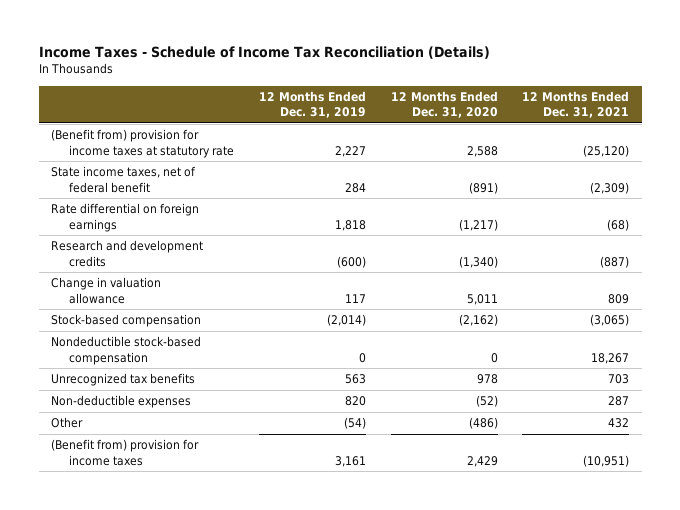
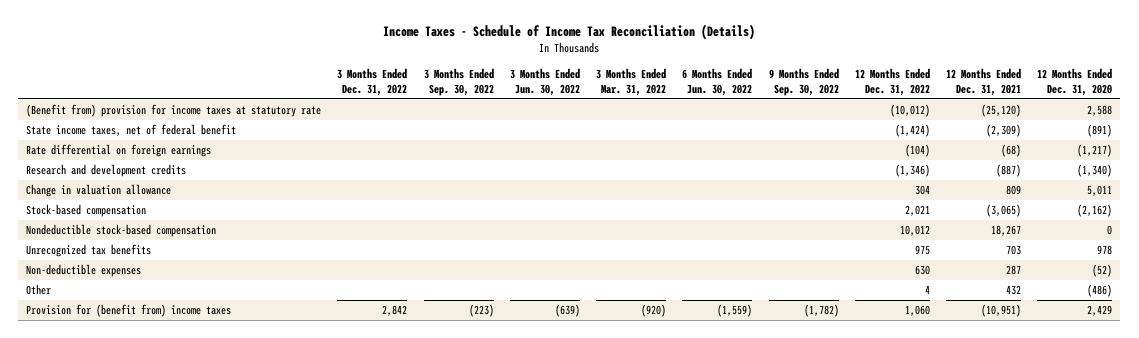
- | 12 Months Ended Dec. 31, 2019 | 12 Months Ended Dec. 31, 2020 | 12 Months Ended Dec. 31, 2021
+ | 3 Months Ended Dec. 31, 2022 | 3 Months Ended Sep. 30, 2022 | 3 Months Ended Jun. 30, 2022 | 3 Months Ended Mar. 31, 2022 | 6 Months Ended Jun. 30, 2022 | 9 Months Ended Sep. 30, 2022 | 12 Months Ended Dec. 31, 2022 | 12 Months Ended Dec. 31, 2021 | 12 Months Ended Dec. 31, 2020
- (Benefit from) provision for income taxes | 3,161 | 2,429 | (10,951)
+ Provision for (benefit from) income taxes | 2,842 | (223) | (639) | (920) | (1,559) | (1,782) | 1,060 | (10,951) | 2,429

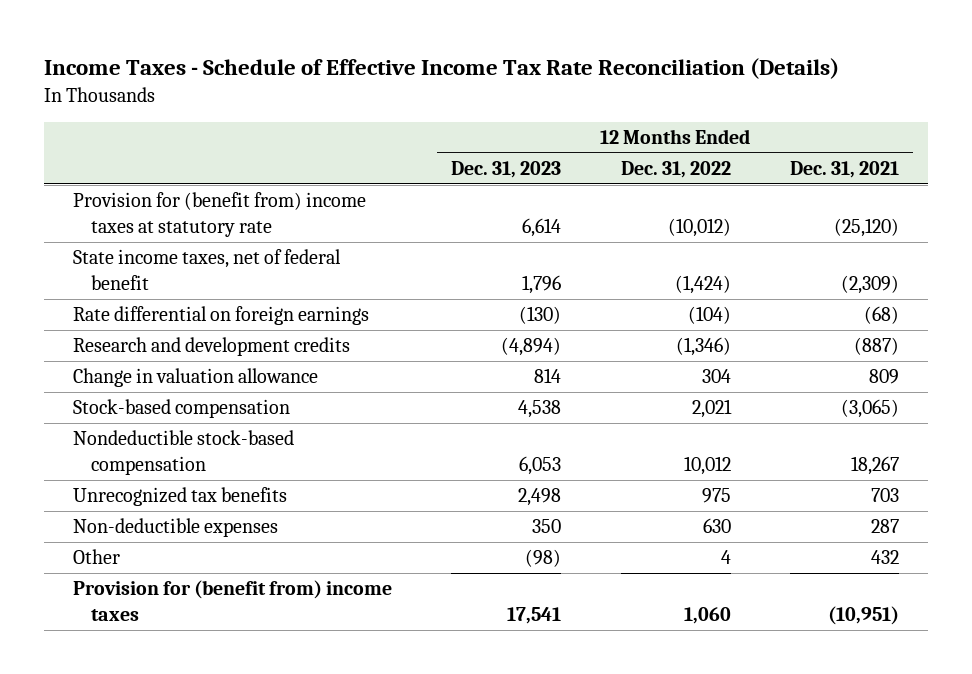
- Income Taxes - Schedule of Income Tax Reconciliation (Details)
+ Income Taxes - Schedule of Effective Income Tax Rate Reconciliation (Details)
- | 3 Months Ended Dec. 31, 2022 | 3 Months Ended Sep. 30, 2022 | 3 Months Ended Jun. 30, 2022 | 3 Months Ended Mar. 31, 2022 | 6 Months Ended Jun. 30, 2022 | 9 Months Ended Sep. 30, 2022 | 12 Months Ended Dec. 31, 2022 | 12 Months Ended Dec. 31, 2021 | 12 Months Ended Dec. 31, 2020
+ | 12 Months Ended Dec. 31, 2023 | 12 Months Ended Dec. 31, 2022 | 12 Months Ended Dec. 31, 2021
- (Benefit from) provision for income taxes at statutory rate | | | | | | | (10,012) | (25,120) | 2,588
+ Provision for (benefit from) income taxes at statutory rate | 6,614 | (10,012) | (25,120)

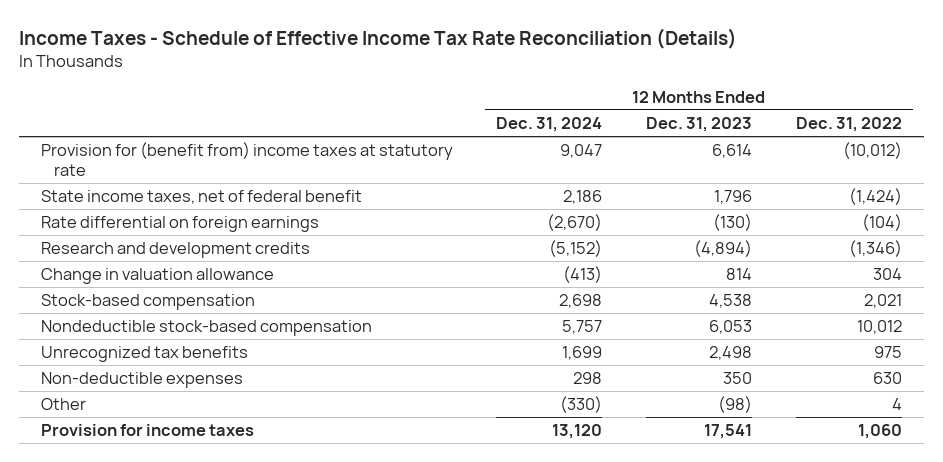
- | 12 Months Ended Dec. 31, 2023 | 12 Months Ended Dec. 31, 2022 | 12 Months Ended Dec. 31, 2021
+ | 12 Months Ended Dec. 31, 2024 | 12 Months Ended Dec. 31, 2023 | 12 Months Ended Dec. 31, 2022
- Provision for (benefit from) income taxes | 17,541 | 1,060 | (10,951)
+ Provision for income taxes | 13,120 | 17,541 | 1,060

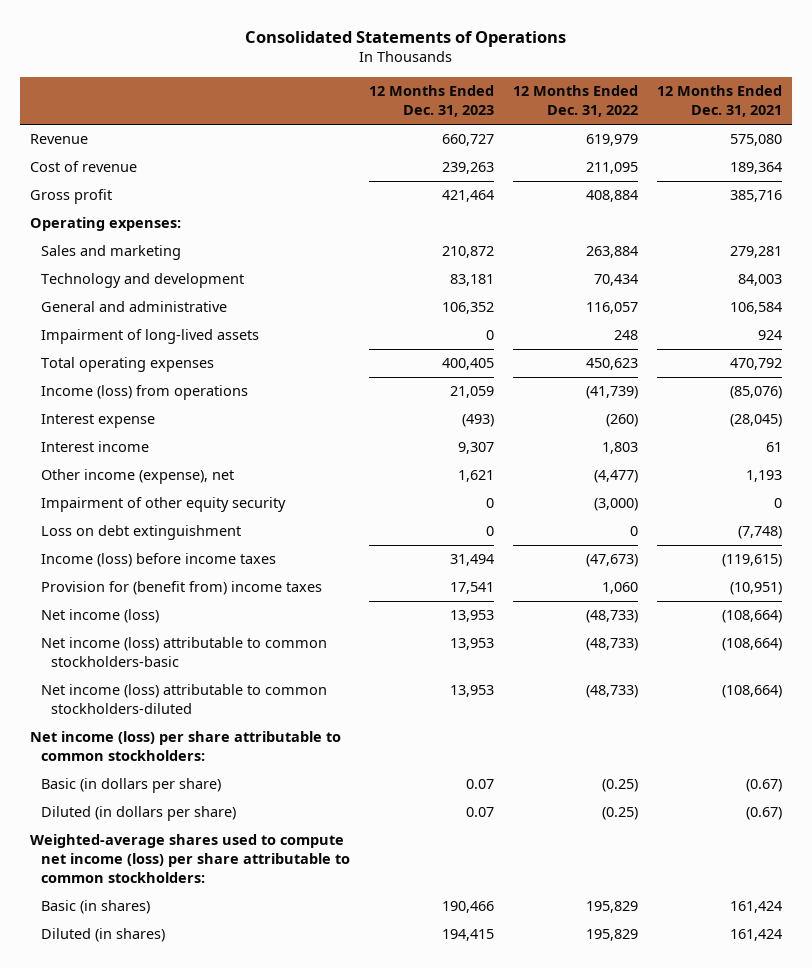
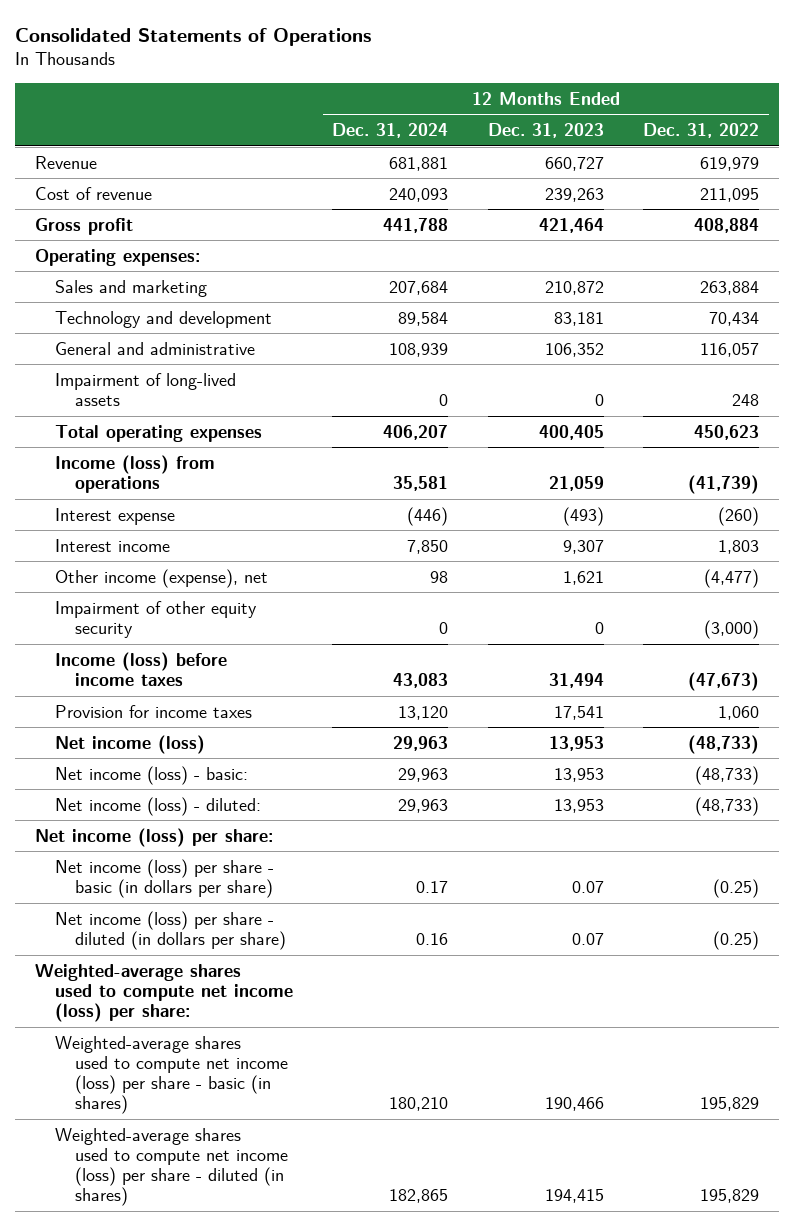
- | 12 Months Ended Dec. 31, 2023 | 12 Months Ended Dec. 31, 2022 | 12 Months Ended Dec. 31, 2021
+ | 12 Months Ended Dec. 31, 2024 | 12 Months Ended Dec. 31, 2023 | 12 Months Ended Dec. 31, 2022
- Loss on debt extinguishment | 0 | 0 | (7,748)
- Provision for (benefit from) income taxes | 17,541 | 1,060 | (10,951)
+ Provision for income taxes | 13,120 | 17,541 | 1,060
- Net income (loss) attributable to common stockholders-basic | 13,953 | (48,733) | (108,664)
- Net income (loss) attributable to common stockholders-diluted | 13,953 | (48,733) | (108,664)
- Net income (loss) per share attributable to common stockholders:
- Basic (in dollars per share) | 0.07 | (0.25) | (0.67)
- Diluted (in dollars per share) | 0.07 | (0.25) | (0.67)
- Weighted-average shares used to compute net income (loss) per share attributable to common stockholders:
- Basic (in shares) | 190,466 | 195,829 | 161,424
- Diluted (in shares) | 194,415 | 195,829 | 161,424
+ Net income (loss) - basic: | 29,963 | 13,953 | (48,733)
+ Net income (loss) - diluted: | 29,963 | 13,953 | (48,733)
+ Net income (loss) per share:
+ Net income (loss) per share - basic (in dollars per share) | 0.17 | 0.07 | (0.25)
+ Net income (loss) per share - diluted (in dollars per share) | 0.16 | 0.07 | (0.25)
+ Weighted-average shares used to compute net income (loss) per share:
+ Weighted-average shares used to compute net income (loss) per share - basic (in shares) | 180,210 | 190,466 | 195,829
+ Weighted-average shares used to compute net income (loss) per share - diluted (in shares) | 182,865 | 194,415 | 195,829

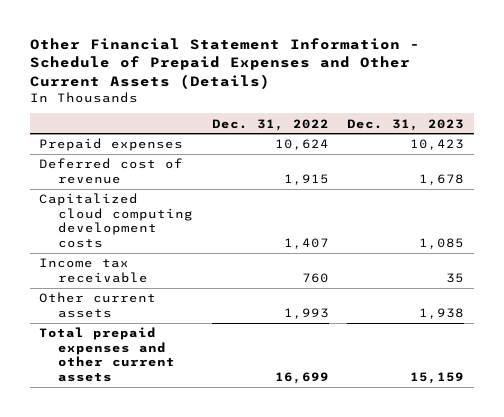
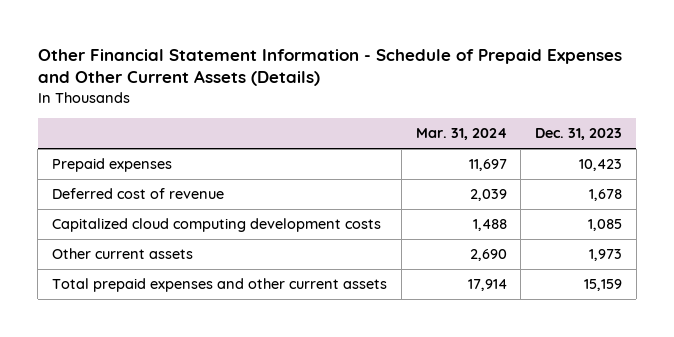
- | Dec. 31, 2022 | Dec. 31, 2023
+ | Mar. 31, 2024 | Dec. 31, 2023
- Income tax receivable | 760 | 35
- Other current assets | 1,993 | 1,938
+ Other current assets | 2,690 | 1,973

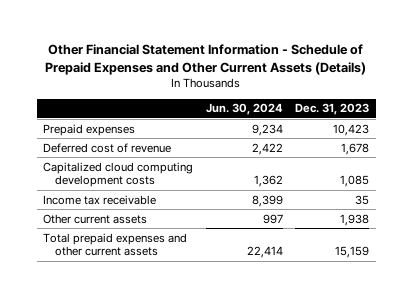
- | Mar. 31, 2024 | Dec. 31, 2023
+ | Jun. 30, 2024 | Dec. 31, 2023
- Other current assets | 2,690 | 1,973
+ Income tax receivable | 8,399 | 35
+ Other current assets | 997 | 1,938

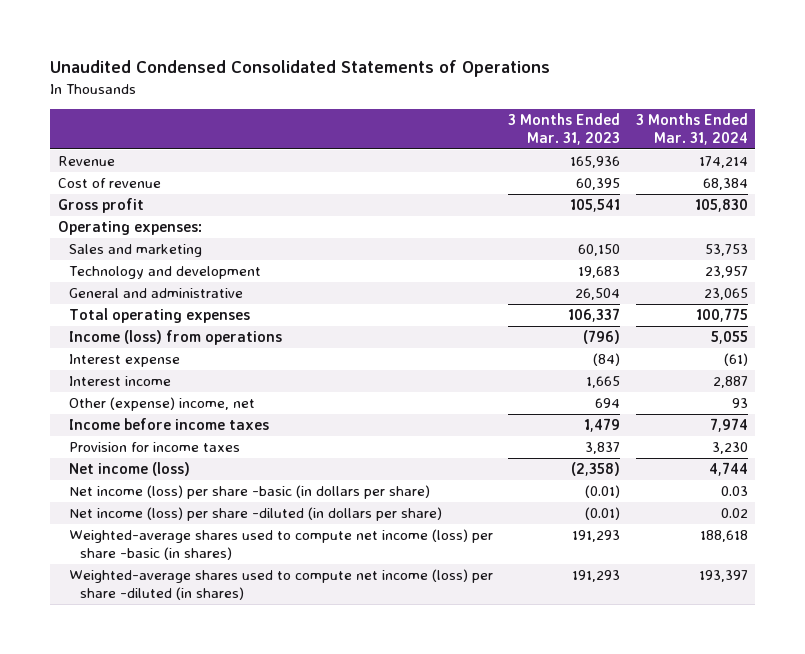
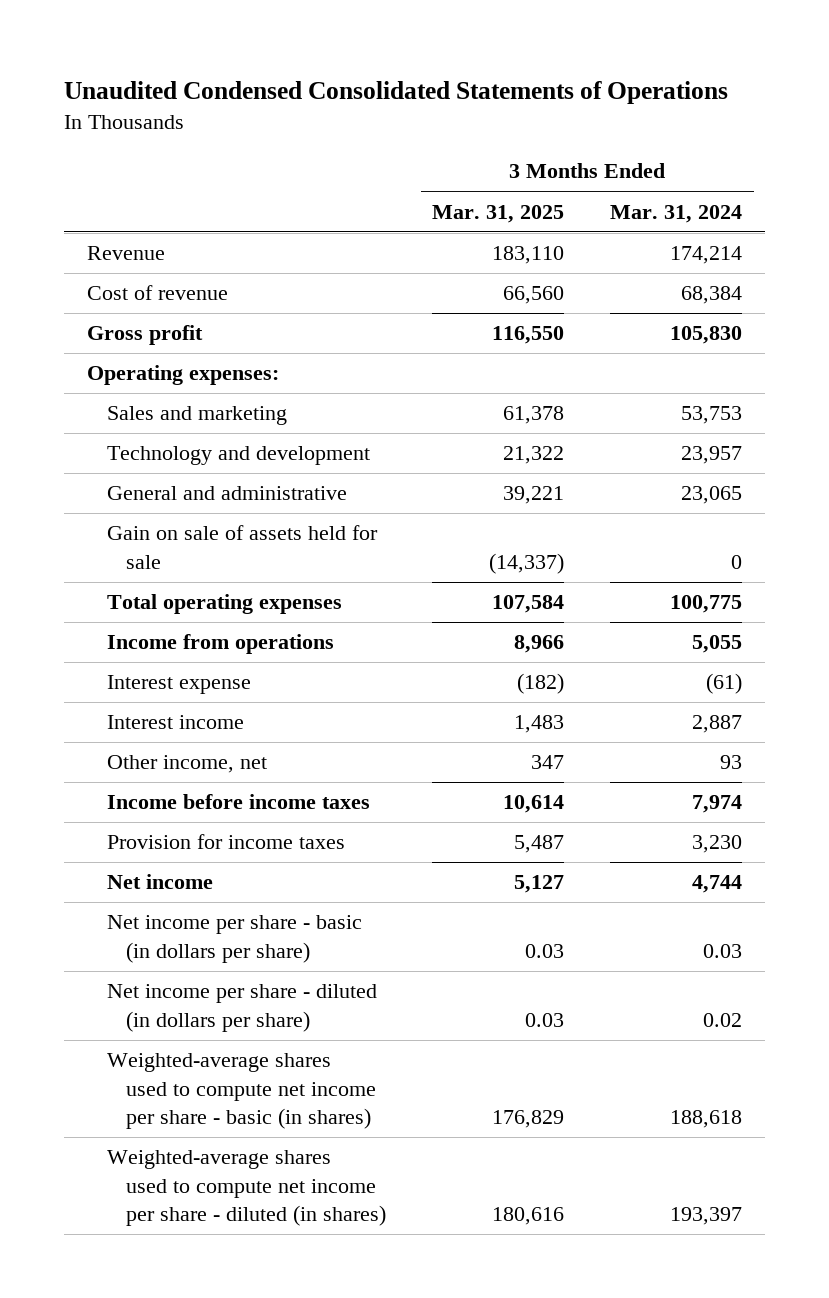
- | 3 Months Ended Mar. 31, 2023 | 3 Months Ended Mar. 31, 2024
+ | 3 Months Ended Mar. 31, 2025 | 3 Months Ended Mar. 31, 2024
+ Gain on sale of assets held for sale | (14,337) | 0
- Income (loss) from operations | (796) | 5,055
+ Income from operations | 8,966 | 5,055
- Other (expense) income, net | 694 | 93
+ Other income, net | 347 | 93
- Net income (loss) | (2,358) | 4,744
- Net income (loss) per share -basic (in dollars per share) | (0.01) | 0.03
- Net income (loss) per share -diluted (in dollars per share) | (0.01) | 0.02
- Weighted-average shares used to compute net income (loss) per share -basic (in shares) | 191,293 | 188,618
- Weighted-average shares used to compute net income (loss) per share -diluted (in shares) | 191,293 | 193,397
+ Net income | 5,127 | 4,744
+ Net income per share - basic (in dollars per share) | 0.03 | 0.03
+ Net income per share - diluted (in dollars per share) | 0.03 | 0.02
+ Weighted-average shares used to compute net income per share - basic (in shares) | 176,829 | 188,618
+ Weighted-average shares used to compute net income per share - diluted (in shares) | 180,616 | 193,397

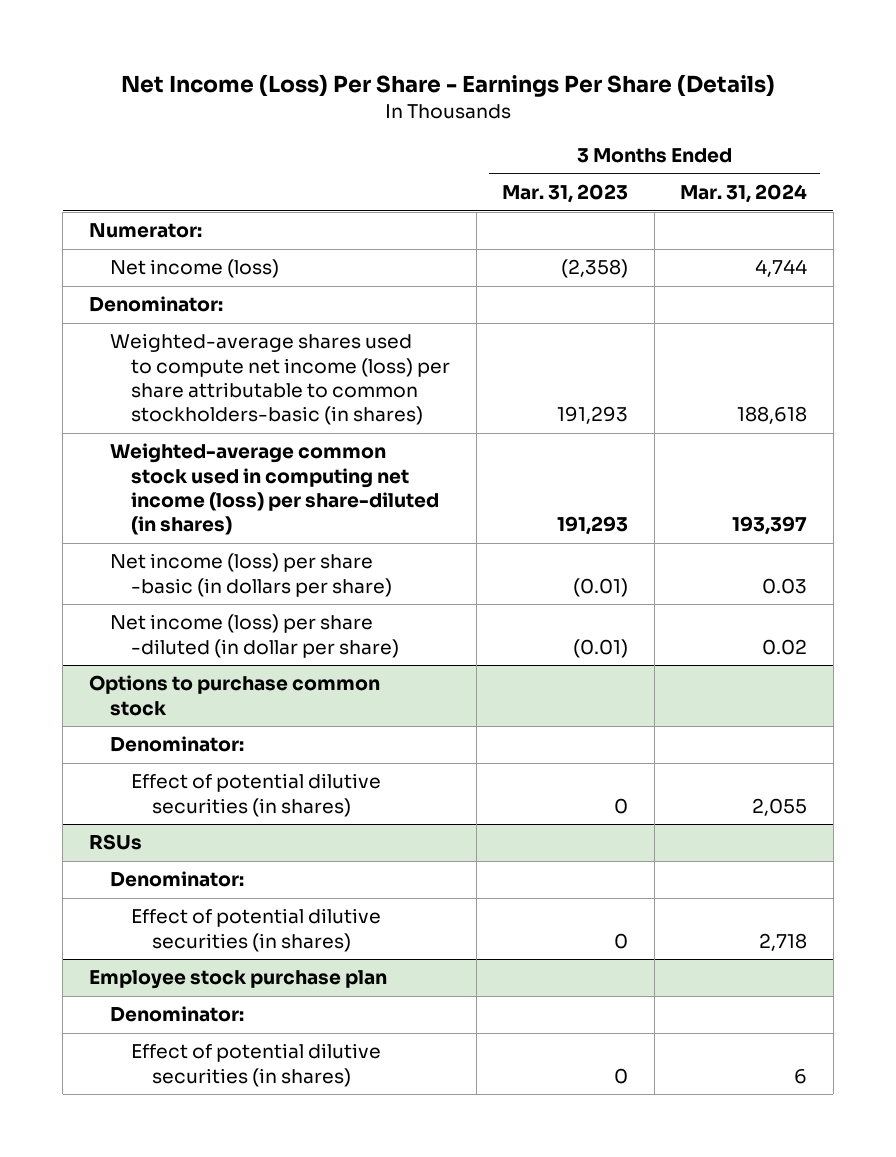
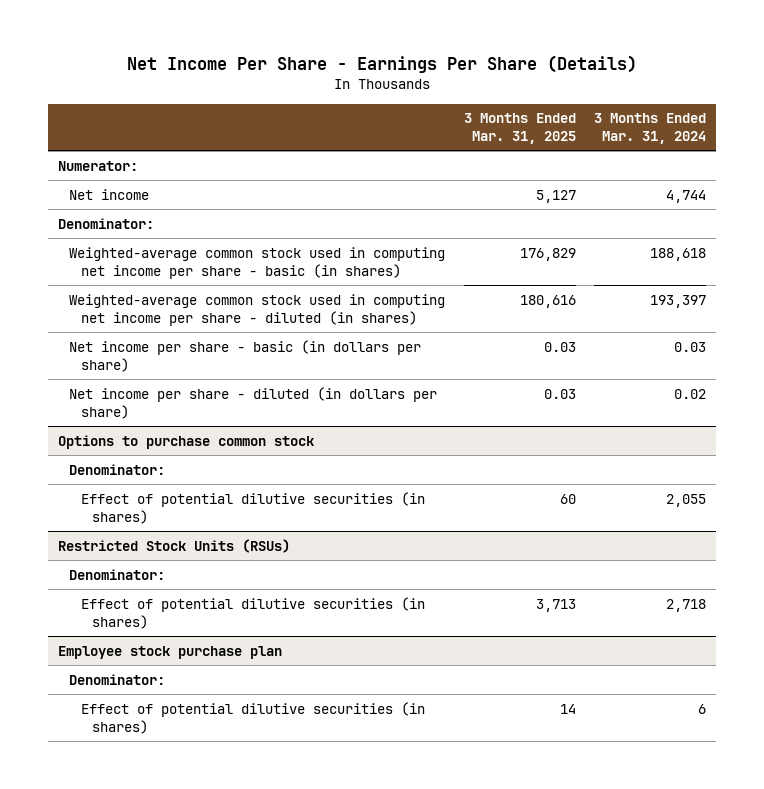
- Net Income (Loss) Per Share - Earnings Per Share (Details)
+ Net Income Per Share - Earnings Per Share (Details)
- | 3 Months Ended Mar. 31, 2023 | 3 Months Ended Mar. 31, 2024
+ | 3 Months Ended Mar. 31, 2025 | 3 Months Ended Mar. 31, 2024
- Net income (loss) | (2,358) | 4,744
+ Net income | 5,127 | 4,744
- Weighted-average shares used to compute net income (loss) per share attributable to common stockholders-basic (in shares) | 191,293 | 188,618
- Weighted-average common stock used in computing net income (loss) per share-diluted (in shares) | 191,293 | 193,397
- Net income (loss) per share -basic (in dollars per share) | (0.01) | 0.03
- Net income (loss) per share -diluted (in dollar per share) | (0.01) | 0.02
+ Weighted-average common stock used in computing net income per share - basic (in shares) | 176,829 | 188,618
+ Weighted-average common stock used in computing net income per share - diluted (in shares) | 180,616 | 193,397
+ Net income per share - basic (in dollars per share) | 0.03 | 0.03
+ Net income per share - diluted (in dollars per share) | 0.03 | 0.02
- RSUs
+ Restricted Stock Units (RSUs)

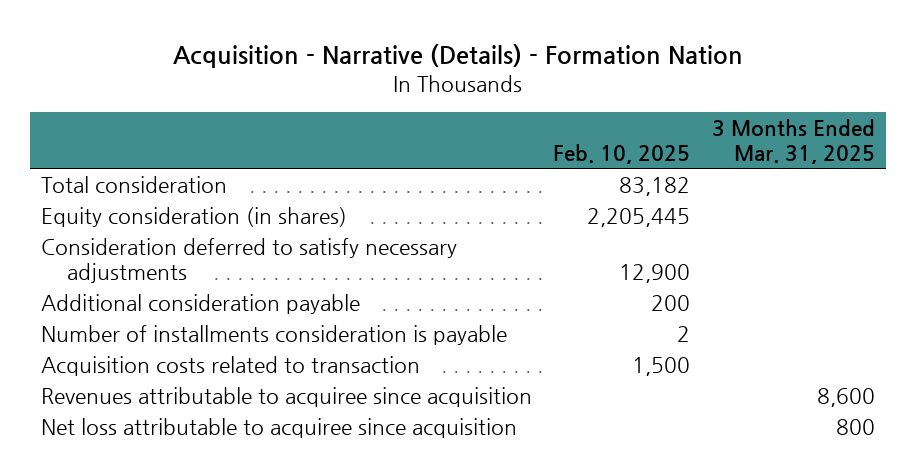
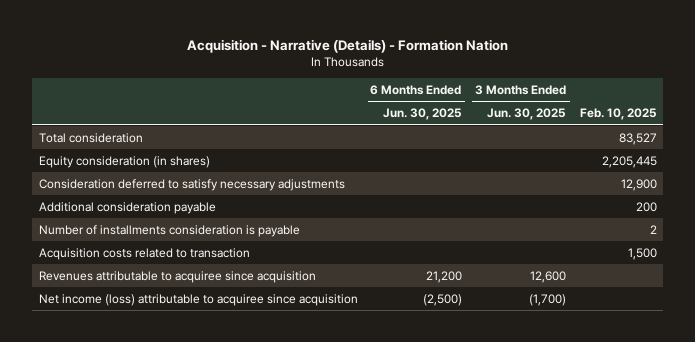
- | Feb. 10, 2025 | 3 Months Ended Mar. 31, 2025
+ | 6 Months Ended Jun. 30, 2025 | 3 Months Ended Jun. 30, 2025 | Feb. 10, 2025
- Total consideration | 83,182 |
+ Total consideration | | | 83,527
- Net loss attributable to acquiree since acquisition | | 800
+ Net income (loss) attributable to acquiree since acquisition | (2,500) | (1,700) |

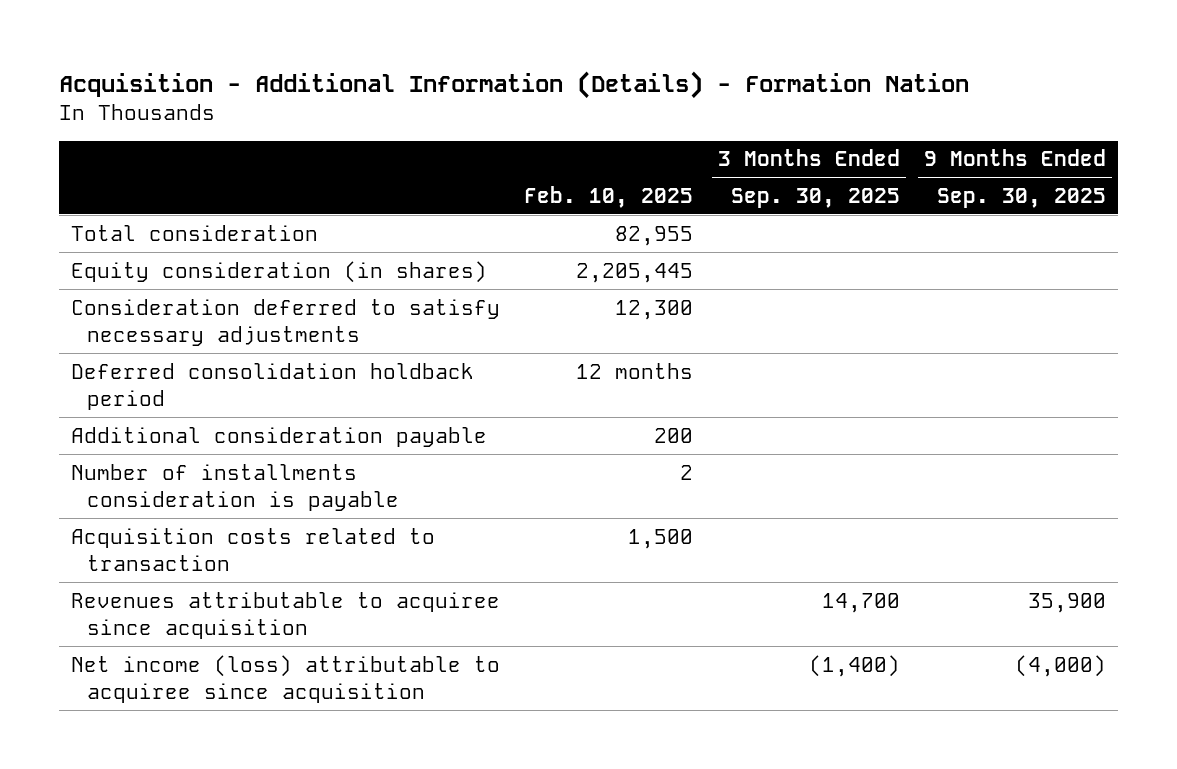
- Acquisition - Narrative (Details) - Formation Nation
+ Acquisition - Additional Information (Details) - Formation Nation
- | 6 Months Ended Jun. 30, 2025 | 3 Months Ended Jun. 30, 2025 | Feb. 10, 2025
+ | Feb. 10, 2025 | 3 Months Ended Sep. 30, 2025 | 9 Months Ended Sep. 30, 2025
- Total consideration | | | 83,527
+ Total consideration | 82,955 | |
- Consideration deferred to satisfy necessary adjustments | | | 12,900
+ Consideration deferred to satisfy necessary adjustments | 12,300 | |
+ Deferred consolidation holdback period | 12 months | |

